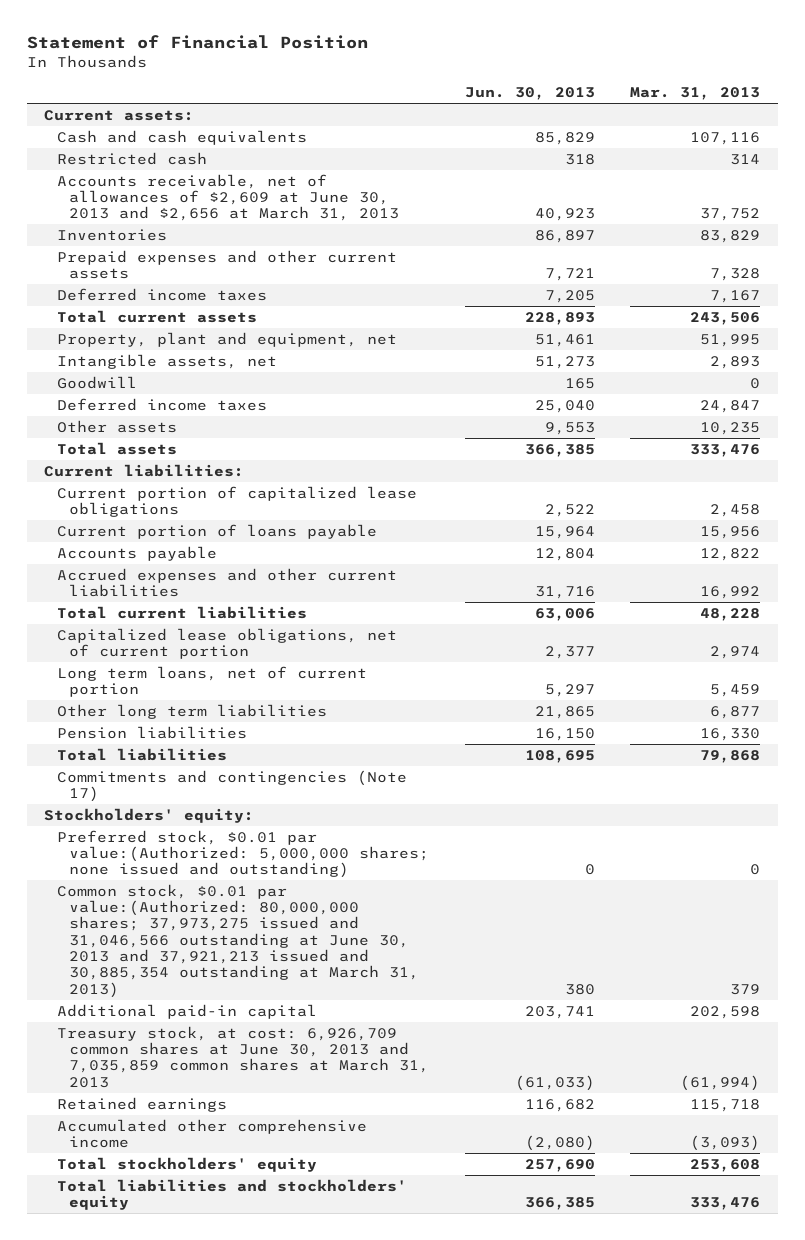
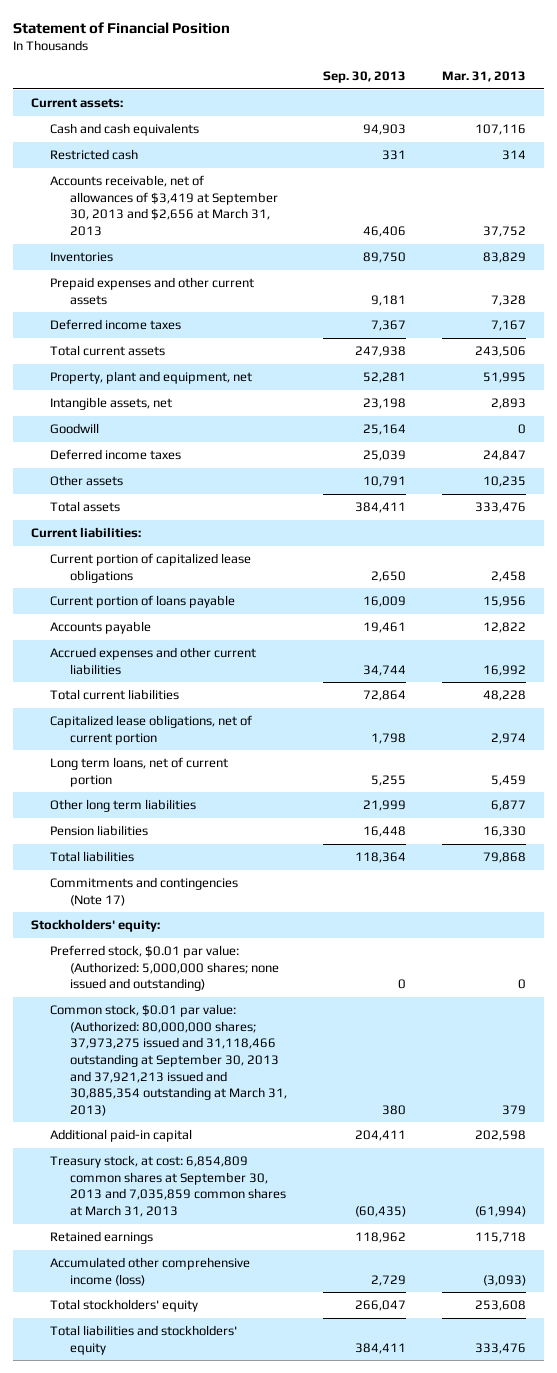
- | Jun. 30, 2013 | Mar. 31, 2013
+ | Sep. 30, 2013 | Mar. 31, 2013
- Accounts receivable, net of allowances of $2,609 at June 30, 2013 and $2,656 at March 31, 2013 | 40,923 | 37,752
+ Accounts receivable, net of allowances of $3,419 at September 30, 2013 and $2,656 at March 31, 2013 | 46,406 | 37,752
- Preferred stock, $0.01 par value:(Authorized: 5,000,000 shares; none issued and outstanding) | 0 | 0
- Common stock, $0.01 par value:(Authorized: 80,000,000 shares; 37,973,275 issued and 31,046,566 outstanding at June 30, 2013 and 37,921,213 issued and 30,885,354 outstanding at March 31, 2013) | 380 | 379
+ Preferred stock, $0.01 par value: (Authorized: 5,000,000 shares; none issued and outstanding) | 0 | 0
+ Common stock, $0.01 par value: (Authorized: 80,000,000 shares; 37,973,275 issued and 31,118,466 outstanding at September 30, 2013 and 37,921,213 issued and 30,885,354 outstanding at March 31, 2013) | 380 | 379
- Treasury stock, at cost: 6,926,709 common shares at June 30, 2013 and 7,035,859 common shares at March 31, 2013 | (61,033) | (61,994)
+ Treasury stock, at cost: 6,854,809 common shares at September 30, 2013 and 7,035,859 common shares at March 31, 2013 | (60,435) | (61,994)
- Accumulated other comprehensive income | (2,080) | (3,093)
+ Accumulated other comprehensive income (loss) | 2,729 | (3,093)

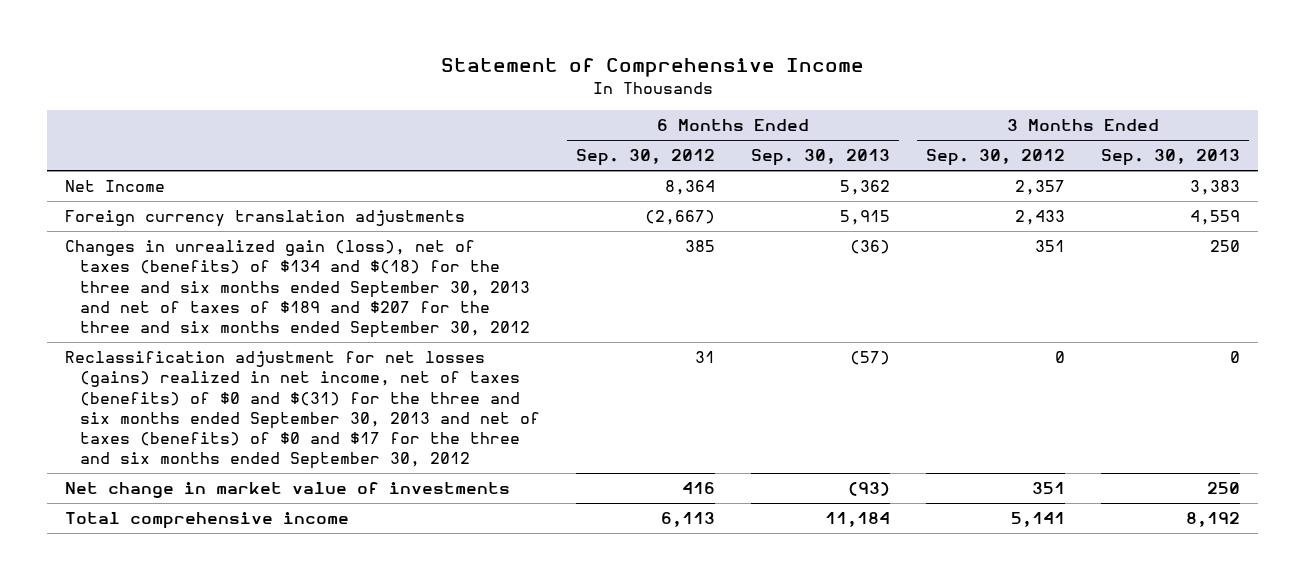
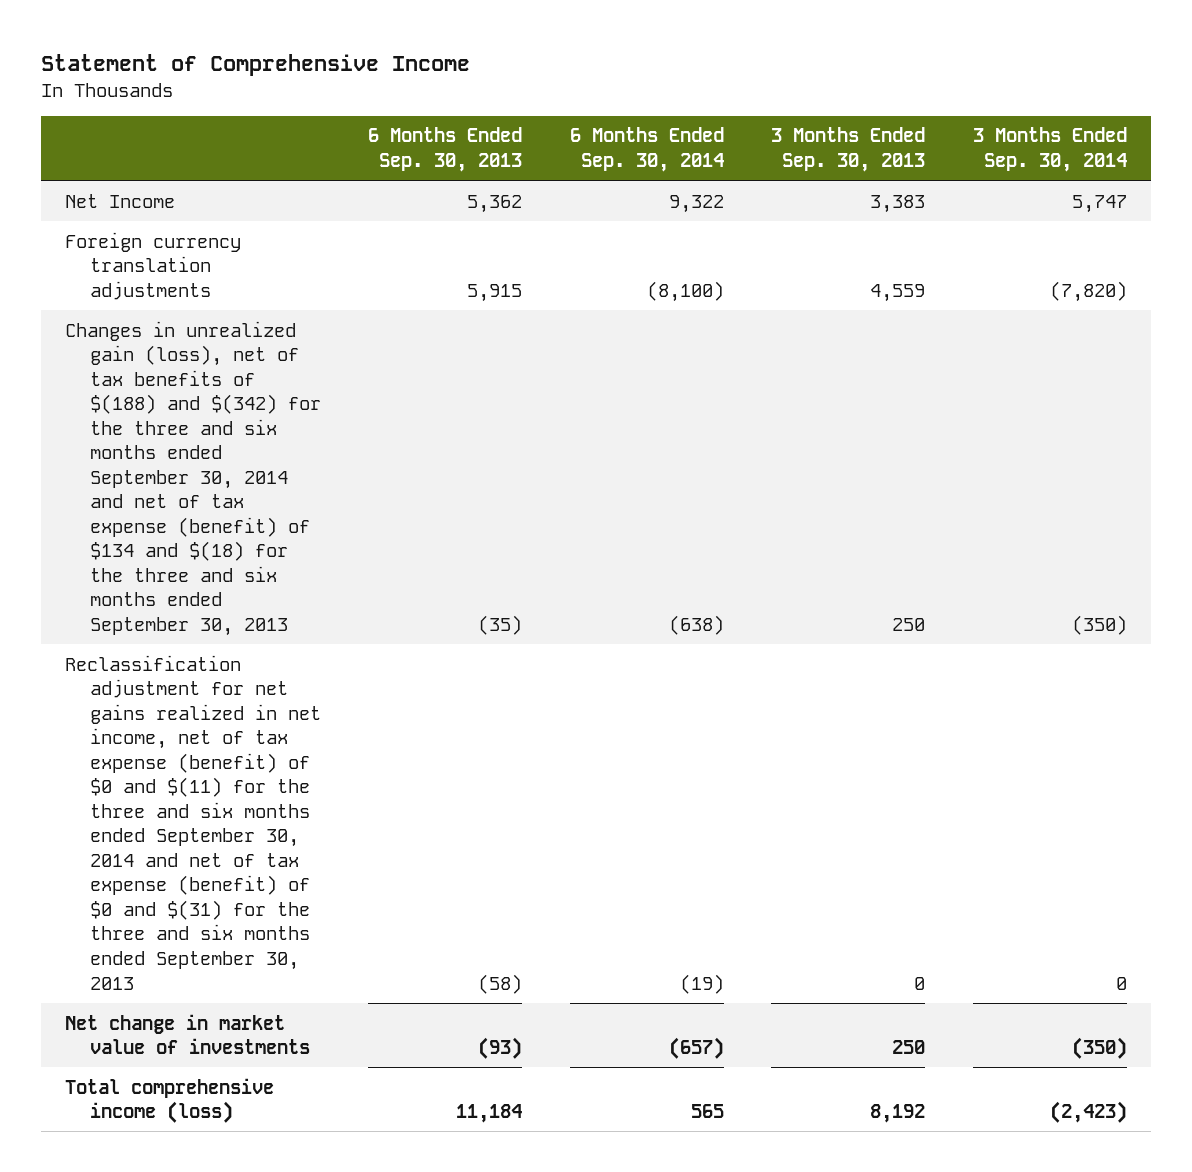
- | 6 Months Ended Sep. 30, 2012 | 6 Months Ended Sep. 30, 2013 | 3 Months Ended Sep. 30, 2012 | 3 Months Ended Sep. 30, 2013
+ | 6 Months Ended Sep. 30, 2013 | 6 Months Ended Sep. 30, 2014 | 3 Months Ended Sep. 30, 2013 | 3 Months Ended Sep. 30, 2014
- Changes in unrealized gain (loss), net of taxes (benefits) of $134 and $(18) for the three and six months ended September 30, 2013 and net of taxes of $189 and $207 for the three and six months ended September 30, 2012 | 385 | (36) | 351 | 250
- Reclassification adjustment for net losses (gains) realized in net income, net of taxes (benefits) of $0 and $(31) for the three and six months ended September 30, 2013 and net of taxes (benefits) of $0 and $17 for the three and six months ended September 30, 2012 | 31 | (57) | 0 | 0
+ Changes in unrealized gain (loss), net of tax benefits of $(188) and $(342) for the three and six months ended September 30, 2014 and net of tax expense (benefit) of $134 and $(18) for the three and six months ended September 30, 2013 | (35) | (638) | 250 | (350)
+ Reclassification adjustment for net gains realized in net income, net of tax expense (benefit) of $0 and $(11) for the three and six months ended September 30, 2014 and net of tax expense (benefit) of $0 and $(31) for the three and six months ended September 30, 2013 | (58) | (19) | 0 | 0
- Total comprehensive income | 6,113 | 11,184 | 5,141 | 8,192
+ Total comprehensive income (loss) | 11,184 | 565 | 8,192 | (2,423)

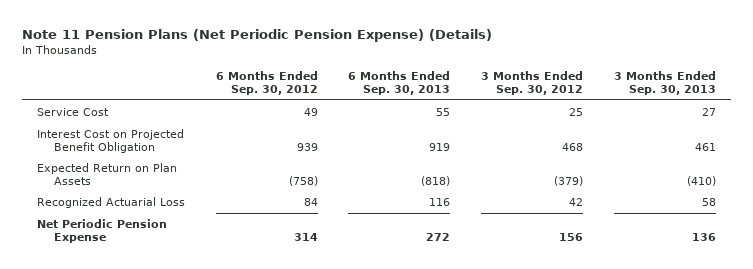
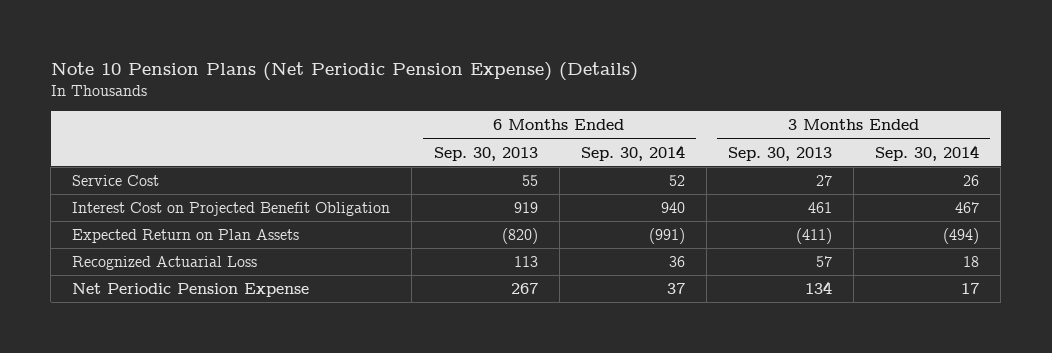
- Note 11 Pension Plans (Net Periodic Pension Expense) (Details)
+ Note 10 Pension Plans (Net Periodic Pension Expense) (Details)
- | 6 Months Ended Sep. 30, 2012 | 6 Months Ended Sep. 30, 2013 | 3 Months Ended Sep. 30, 2012 | 3 Months Ended Sep. 30, 2013
+ | 6 Months Ended Sep. 30, 2013 | 6 Months Ended Sep. 30, 2014 | 3 Months Ended Sep. 30, 2013 | 3 Months Ended Sep. 30, 2014
- Expected Return on Plan Assets | (758) | (818) | (379) | (410)
- Recognized Actuarial Loss | 84 | 116 | 42 | 58
- Net Periodic Pension Expense | 314 | 272 | 156 | 136
+ Expected Return on Plan Assets | (820) | (991) | (411) | (494)
+ Recognized Actuarial Loss | 113 | 36 | 57 | 18
+ Net Periodic Pension Expense | 267 | 37 | 134 | 17

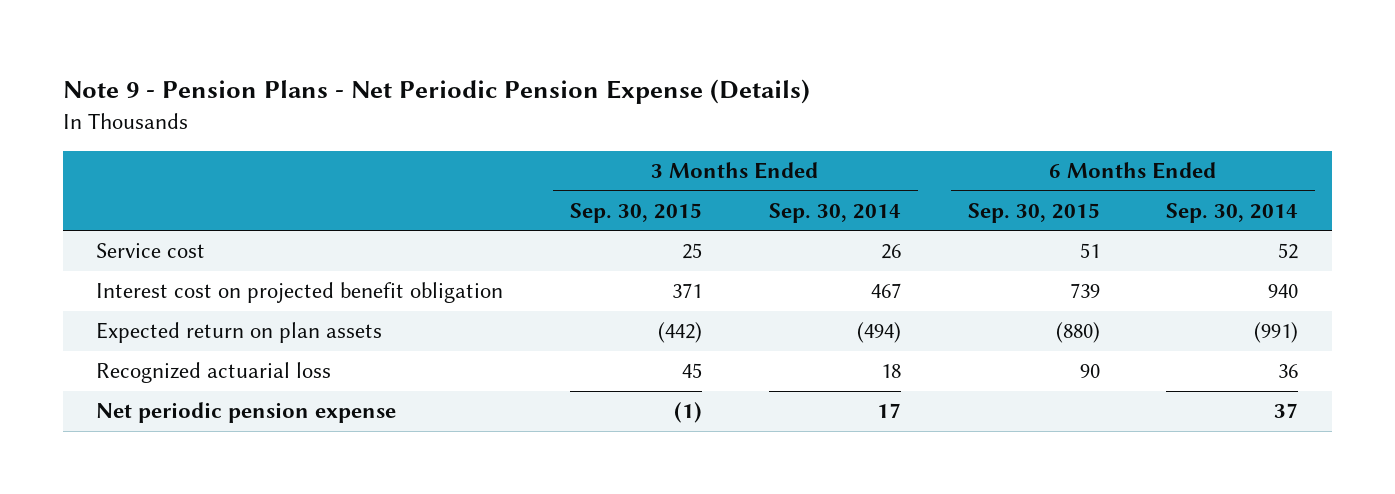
- Note 10 Pension Plans (Net Periodic Pension Expense) (Details)
+ Note 9 - Pension Plans - Net Periodic Pension Expense (Details)
- | 6 Months Ended Sep. 30, 2013 | 6 Months Ended Sep. 30, 2014 | 3 Months Ended Sep. 30, 2013 | 3 Months Ended Sep. 30, 2014
+ | 3 Months Ended Sep. 30, 2015 | 3 Months Ended Sep. 30, 2014 | 6 Months Ended Sep. 30, 2015 | 6 Months Ended Sep. 30, 2014
- Service Cost | 55 | 52 | 27 | 26
- Interest Cost on Projected Benefit Obligation | 919 | 940 | 461 | 467
- Expected Return on Plan Assets | (820) | (991) | (411) | (494)
- Recognized Actuarial Loss | 113 | 36 | 57 | 18
- Net Periodic Pension Expense | 267 | 37 | 134 | 17
+ Service cost | 25 | 26 | 51 | 52
+ Interest cost on projected benefit obligation | 371 | 467 | 739 | 940
+ Expected return on plan assets | (442) | (494) | (880) | (991)
+ Recognized actuarial loss | 45 | 18 | 90 | 36
+ Net periodic pension expense | (1) | 17 | | 37

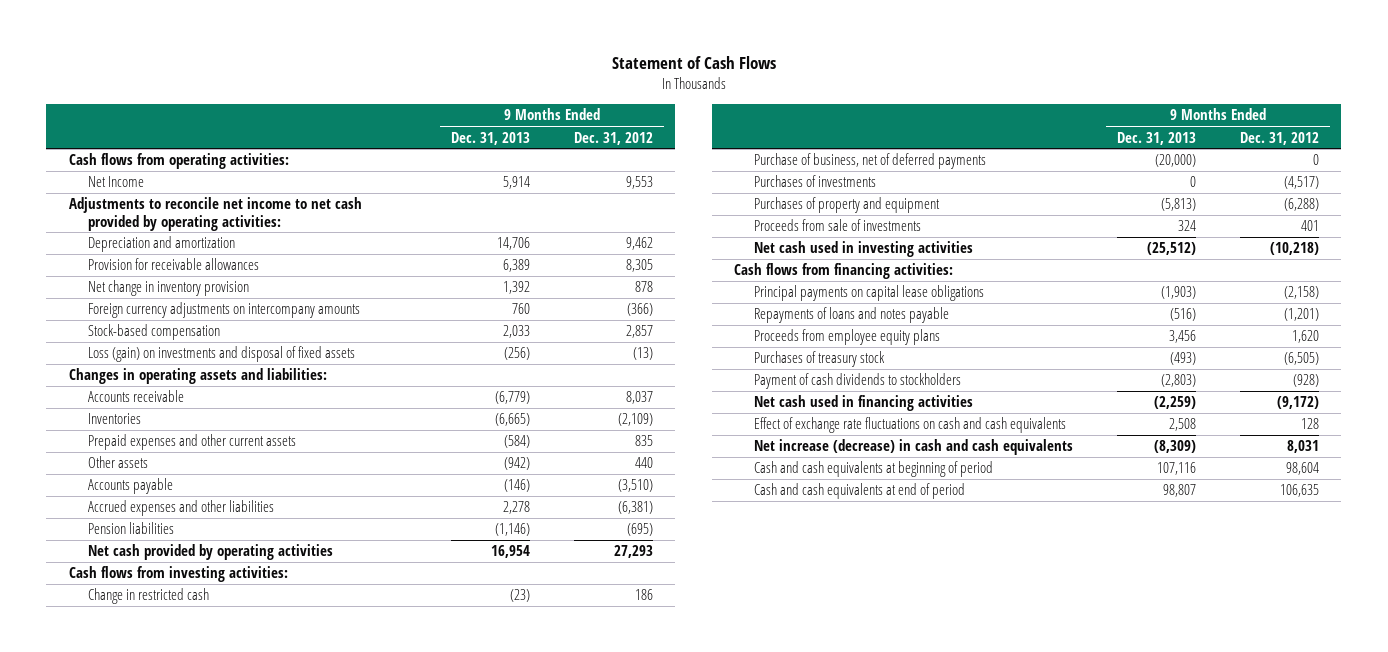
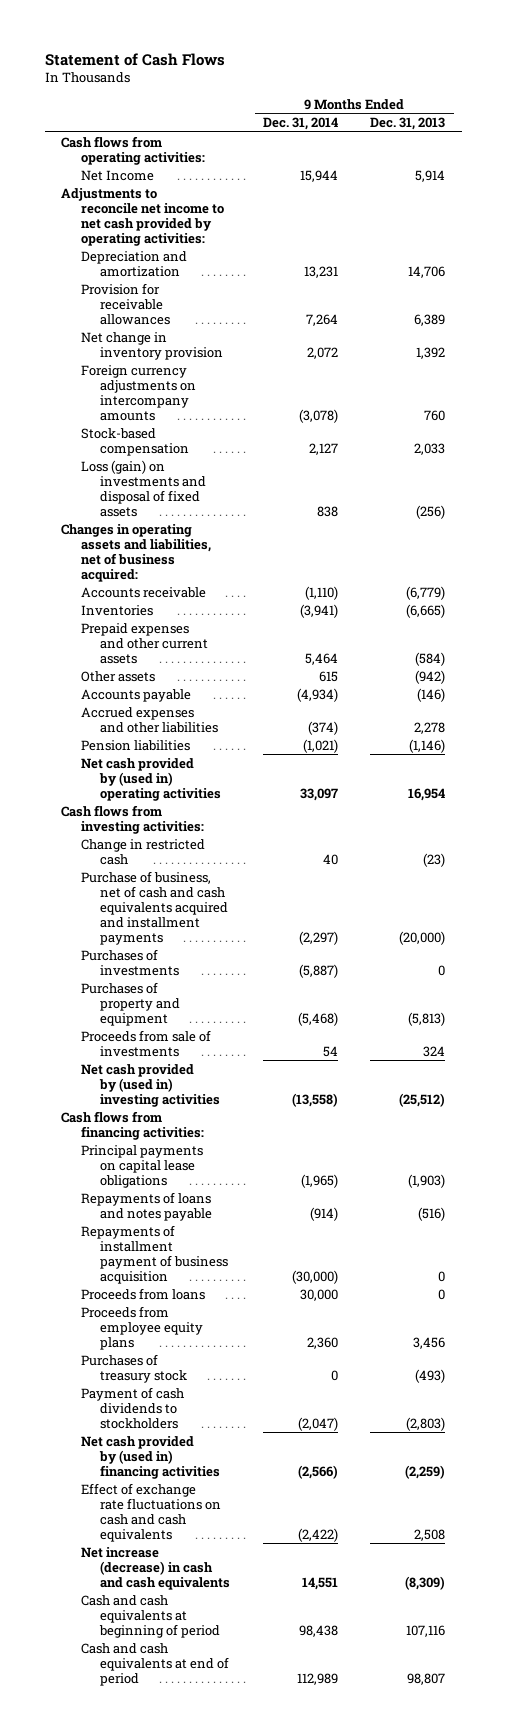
- | 9 Months Ended Dec. 31, 2013 | 9 Months Ended Dec. 31, 2012
+ | 9 Months Ended Dec. 31, 2014 | 9 Months Ended Dec. 31, 2013
- Changes in operating assets and liabilities:
+ Changes in operating assets and liabilities, net of business acquired:
- Net cash provided by operating activities | 16,954 | 27,293
+ Net cash provided by (used in) operating activities | 33,097 | 16,954
- Purchase of business, net of deferred payments | (20,000) | 0
+ Purchase of business, net of cash and cash equivalents acquired and installment payments | (2,297) | (20,000)
- Net cash used in investing activities | (25,512) | (10,218)
+ Net cash provided by (used in) investing activities | (13,558) | (25,512)
+ Repayments of installment payment of business acquisition | (30,000) | 0
+ Proceeds from loans | 30,000 | 0
- Net cash used in financing activities | (2,259) | (9,172)
+ Net cash provided by (used in) financing activities | (2,566) | (2,259)

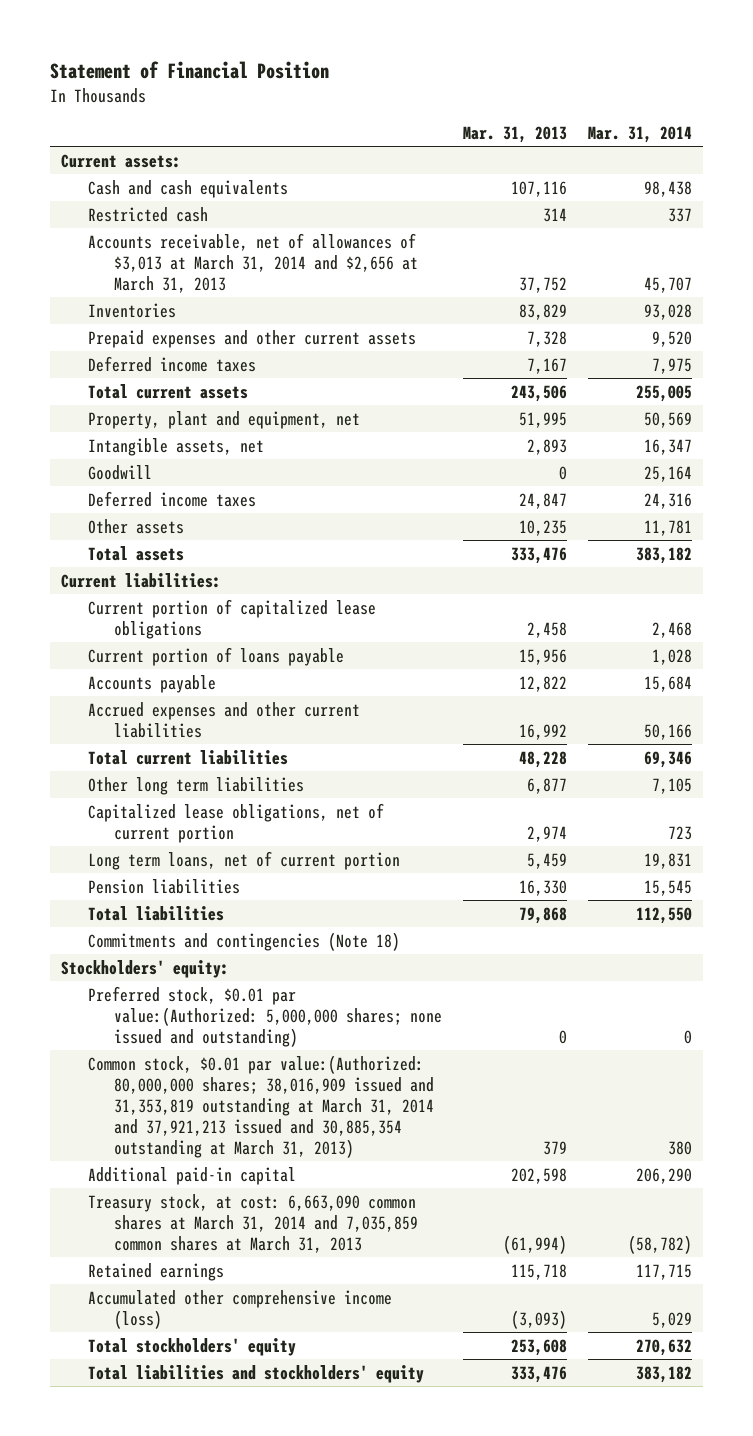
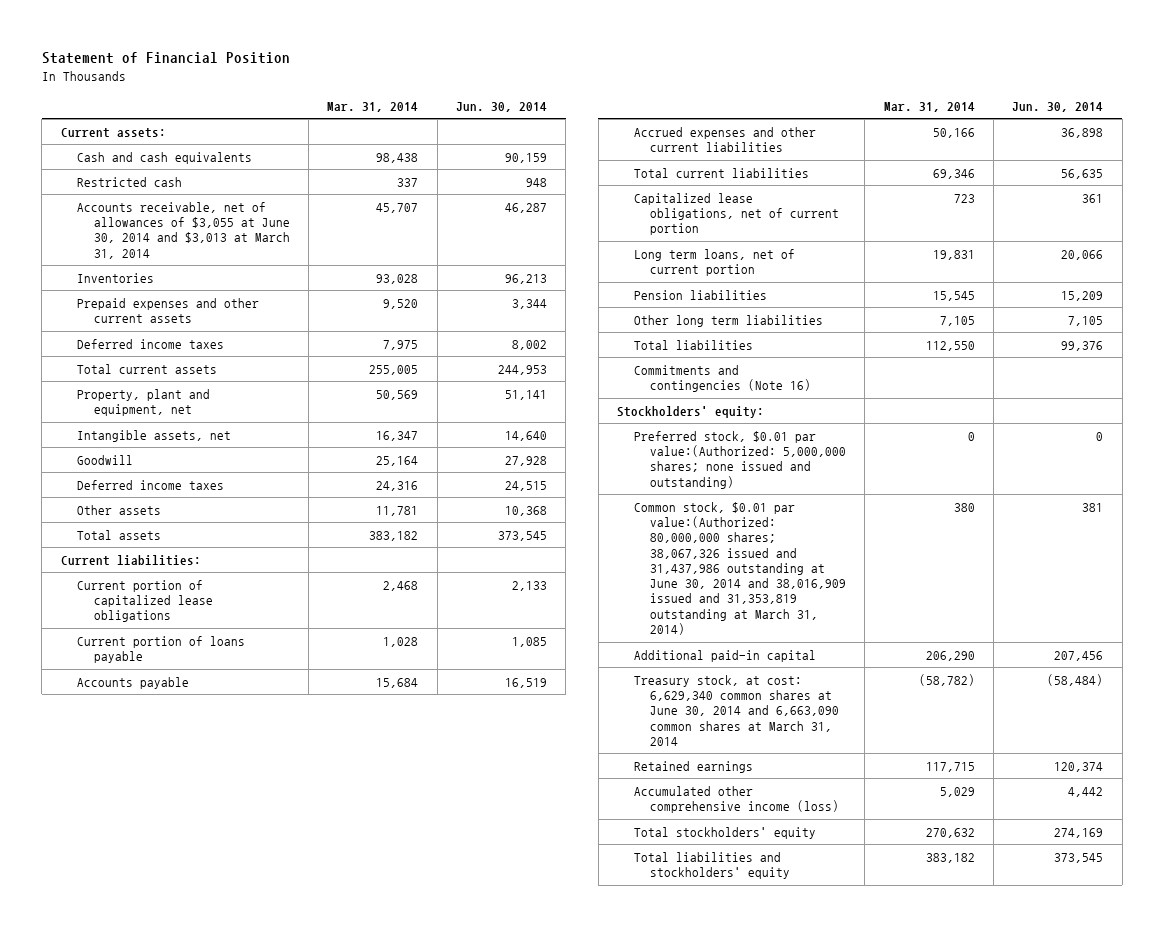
- | Mar. 31, 2013 | Mar. 31, 2014
+ | Mar. 31, 2014 | Jun. 30, 2014
- Accounts receivable, net of allowances of $3,013 at March 31, 2014 and $2,656 at March 31, 2013 | 37,752 | 45,707
+ Accounts receivable, net of allowances of $3,055 at June 30, 2014 and $3,013 at March 31, 2014 | 45,707 | 46,287
moved down: Other long term liabilities | 7,105 | 7,105
- Commitments and contingencies (Note 18)
+ Commitments and contingencies (Note 16)
- Common stock, $0.01 par value:(Authorized: 80,000,000 shares; 38,016,909 issued and 31,353,819 outstanding at March 31, 2014 and 37,921,213 issued and 30,885,354 outstanding at March 31, 2013) | 379 | 380
+ Common stock, $0.01 par value:(Authorized: 80,000,000 shares; 38,067,326 issued and 31,437,986 outstanding at June 30, 2014 and 38,016,909 issued and 31,353,819 outstanding at March 31, 2014) | 380 | 381
- Treasury stock, at cost: 6,663,090 common shares at March 31, 2014 and 7,035,859 common shares at March 31, 2013 | (61,994) | (58,782)
+ Treasury stock, at cost: 6,629,340 common shares at June 30, 2014 and 6,663,090 common shares at March 31, 2014 | (58,782) | (58,484)

